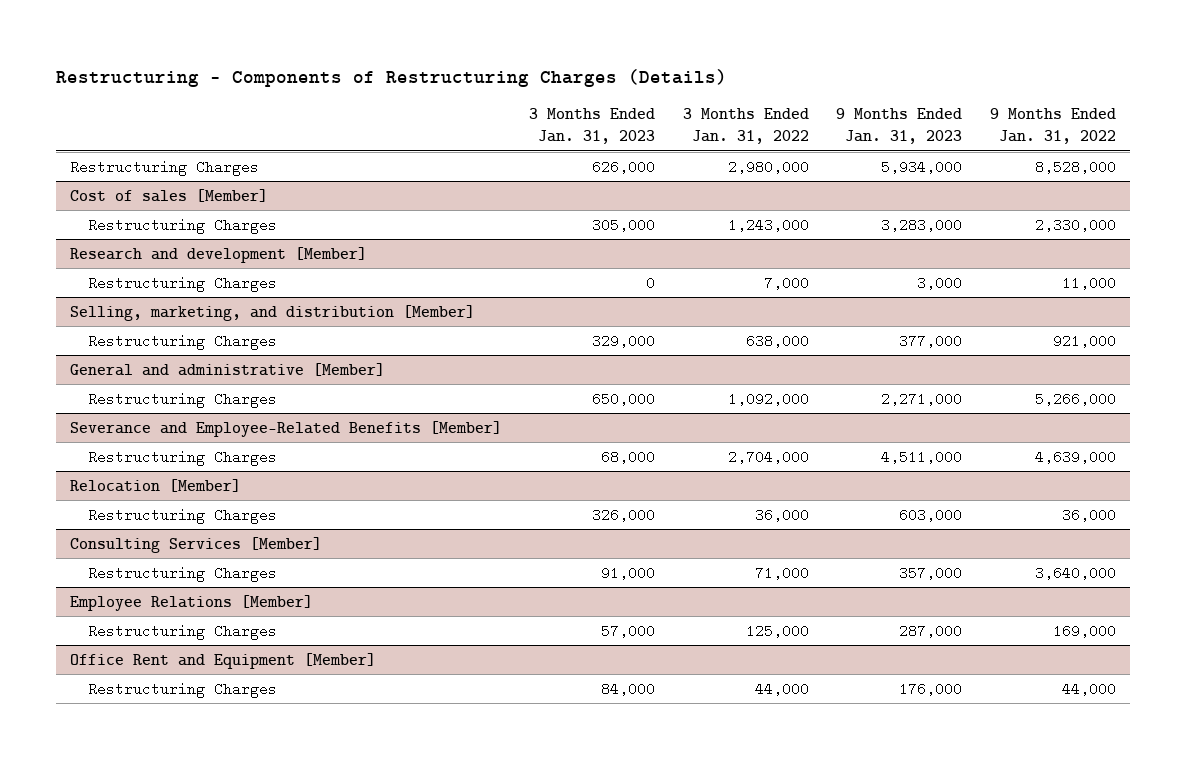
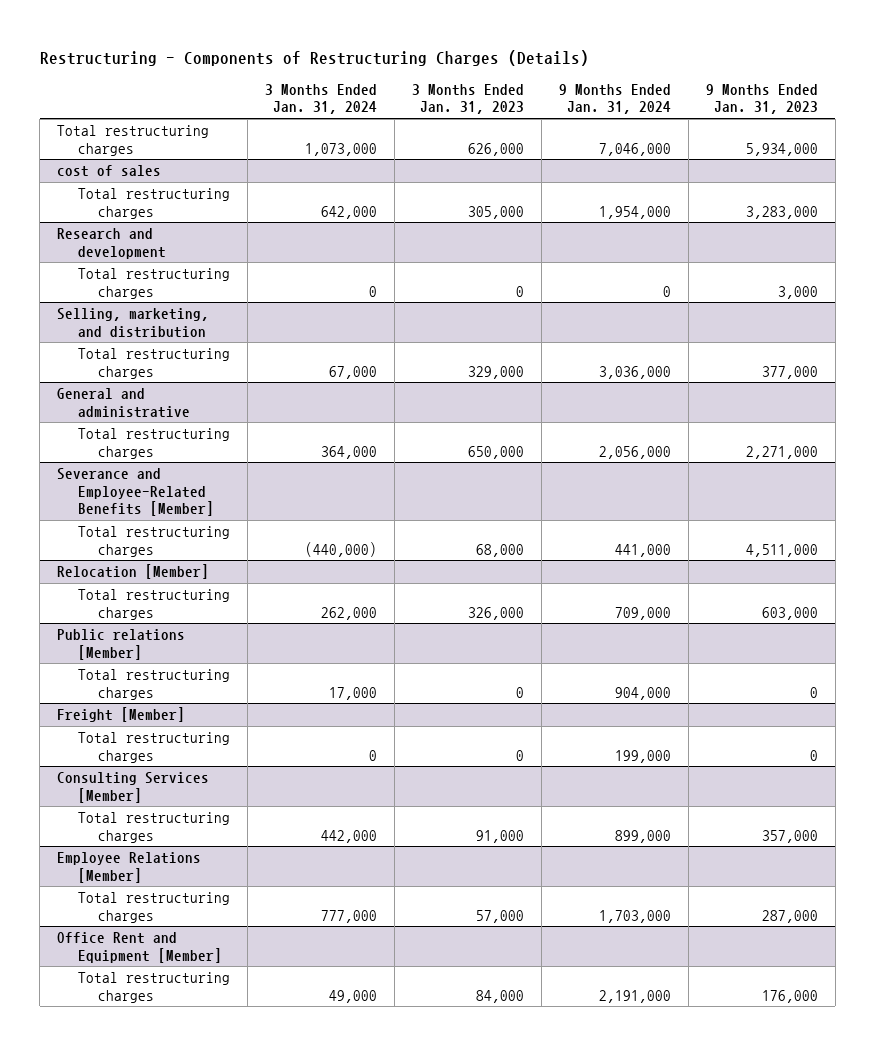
- | 3 Months Ended Jan. 31, 2023 | 3 Months Ended Jan. 31, 2022 | 9 Months Ended Jan. 31, 2023 | 9 Months Ended Jan. 31, 2022
+ | 3 Months Ended Jan. 31, 2024 | 3 Months Ended Jan. 31, 2023 | 9 Months Ended Jan. 31, 2024 | 9 Months Ended Jan. 31, 2023
- Restructuring Charges | 626,000 | 2,980,000 | 5,934,000 | 8,528,000
- Cost of sales [Member]
- Restructuring Charges | 305,000 | 1,243,000 | 3,283,000 | 2,330,000
- Research and development [Member]
- Restructuring Charges | 0 | 7,000 | 3,000 | 11,000
- Selling, marketing, and distribution [Member]
- Restructuring Charges | 329,000 | 638,000 | 377,000 | 921,000
- General and administrative [Member]
- Restructuring Charges | 650,000 | 1,092,000 | 2,271,000 | 5,266,000
+ Total restructuring charges | 1,073,000 | 626,000 | 7,046,000 | 5,934,000
+ cost of sales
+ Total restructuring charges | 642,000 | 305,000 | 1,954,000 | 3,283,000
+ Research and development
+ Total restructuring charges | 0 | 0 | 0 | 3,000
+ Selling, marketing, and distribution
+ Total restructuring charges | 67,000 | 329,000 | 3,036,000 | 377,000
+ General and administrative
+ Total restructuring charges | 364,000 | 650,000 | 2,056,000 | 2,271,000
@ Severance and Employee-Related Benefits [Member]
- Restructuring Charges | 68,000 | 2,704,000 | 4,511,000 | 4,639,000
+ Total restructuring charges | (440,000) | 68,000 | 441,000 | 4,511,000
@ Relocation [Member]
- Restructuring Charges | 326,000 | 36,000 | 603,000 | 36,000
+ Total restructuring charges | 262,000 | 326,000 | 709,000 | 603,000
+ Public relations [Member]
+ Total restructuring charges | 17,000 | 0 | 904,000 | 0
+ Freight [Member]
+ Total restructuring charges | 0 | 0 | 199,000 | 0
@ Consulting Services [Member]
- Restructuring Charges | 91,000 | 71,000 | 357,000 | 3,640,000
+ Total restructuring charges | 442,000 | 91,000 | 899,000 | 357,000
@ Employee Relations [Member]
- Restructuring Charges | 57,000 | 125,000 | 287,000 | 169,000
+ Total restructuring charges | 777,000 | 57,000 | 1,703,000 | 287,000
@ Office Rent and Equipment [Member]
- Restructuring Charges | 84,000 | 44,000 | 176,000 | 44,000
+ Total restructuring charges | 49,000 | 84,000 | 2,191,000 | 176,000

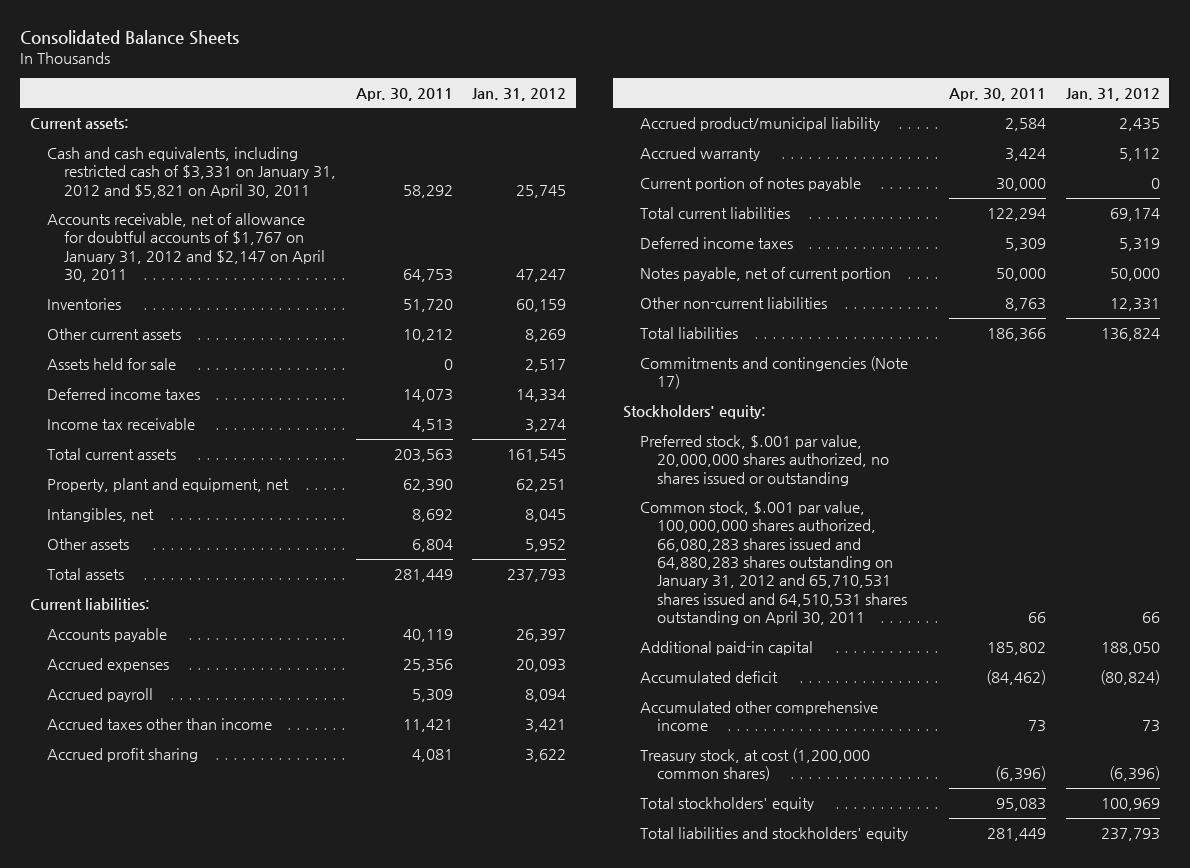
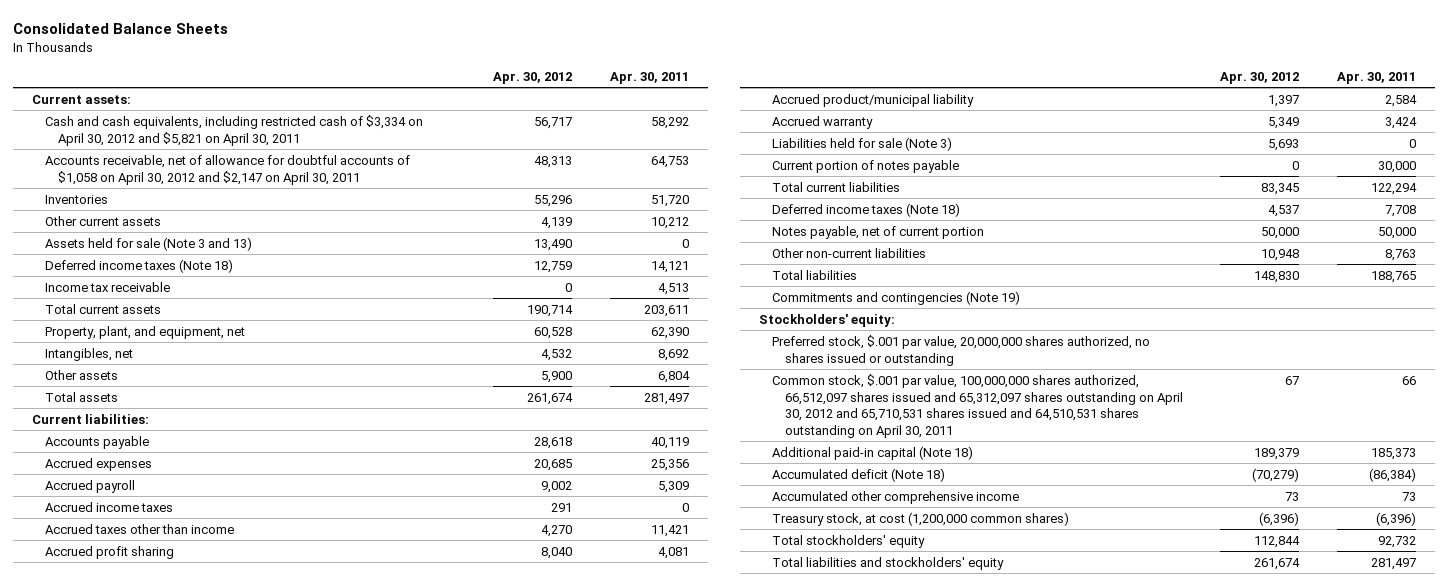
- | Apr. 30, 2011 | Jan. 31, 2012
+ | Apr. 30, 2012 | Apr. 30, 2011
- Cash and cash equivalents, including restricted cash of $3,331 on January 31, 2012 and $5,821 on April 30, 2011 | 58,292 | 25,745
- Accounts receivable, net of allowance for doubtful accounts of $1,767 on January 31, 2012 and $2,147 on April 30, 2011 | 64,753 | 47,247
+ Cash and cash equivalents, including restricted cash of $3,334 on April 30, 2012 and $5,821 on April 30, 2011 | 56,717 | 58,292
+ Accounts receivable, net of allowance for doubtful accounts of $1,058 on April 30, 2012 and $2,147 on April 30, 2011 | 48,313 | 64,753
- Assets held for sale | 0 | 2,517
- Deferred income taxes | 14,073 | 14,334
+ Assets held for sale (Note 3 and 13) | 13,490 | 0
+ Deferred income taxes (Note 18) | 12,759 | 14,121
- Total current assets | 203,563 | 161,545
- Property, plant and equipment, net | 62,390 | 62,251
+ Total current assets | 190,714 | 203,611
+ Property, plant, and equipment, net | 60,528 | 62,390
- Total assets | 281,449 | 237,793
+ Total assets | 261,674 | 281,497
+ Accrued income taxes | 291 | 0
+ Liabilities held for sale (Note 3) | 5,693 | 0
- Deferred income taxes | 5,309 | 5,319
+ Deferred income taxes (Note 18) | 4,537 | 7,708
- Total liabilities | 186,366 | 136,824
- Commitments and contingencies (Note 17)
+ Total liabilities | 148,830 | 188,765
+ Commitments and contingencies (Note 19)
- Common stock, $.001 par value, 100,000,000 shares authorized, 66,080,283 shares issued and 64,880,283 shares outstanding on January 31, 2012 and 65,710,531 shares issued and 64,510,531 shares outstanding on April 30, 2011 | 66 | 66
- Additional paid-in capital | 185,802 | 188,050
- Accumulated deficit | (84,462) | (80,824)
+ Common stock, $.001 par value, 100,000,000 shares authorized, 66,512,097 shares issued and 65,312,097 shares outstanding on April 30, 2012 and 65,710,531 shares issued and 64,510,531 shares outstanding on April 30, 2011 | 67 | 66
+ Additional paid-in capital (Note 18) | 189,379 | 185,373
+ Accumulated deficit (Note 18) | (70,279) | (86,384)
- Total stockholders' equity | 95,083 | 100,969
- Total liabilities and stockholders' equity | 281,449 | 237,793
+ Total stockholders' equity | 112,844 | 92,732
+ Total liabilities and stockholders' equity | 261,674 | 281,497

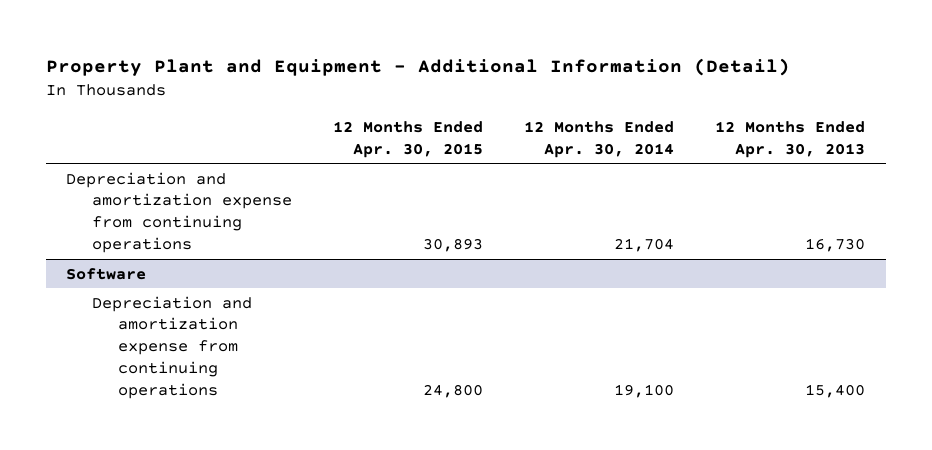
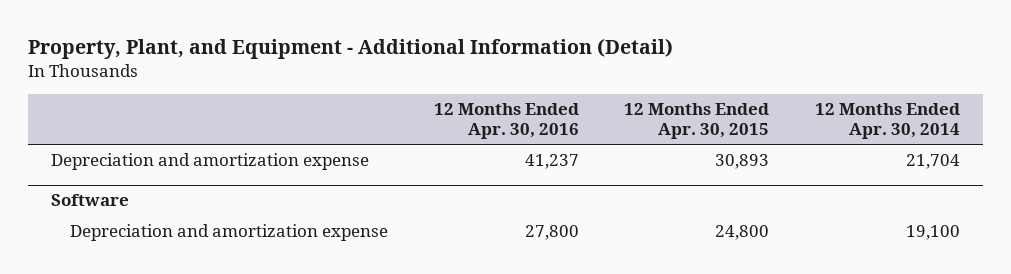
- Property Plant and Equipment - Additional Information (Detail)
+ Property, Plant, and Equipment - Additional Information (Detail)
- | 12 Months Ended Apr. 30, 2015 | 12 Months Ended Apr. 30, 2014 | 12 Months Ended Apr. 30, 2013
+ | 12 Months Ended Apr. 30, 2016 | 12 Months Ended Apr. 30, 2015 | 12 Months Ended Apr. 30, 2014
- Depreciation and amortization expense from continuing operations | 30,893 | 21,704 | 16,730
+ Depreciation and amortization expense | 41,237 | 30,893 | 21,704
@ Software
- Depreciation and amortization expense from continuing operations | 24,800 | 19,100 | 15,400
+ Depreciation and amortization expense | 27,800 | 24,800 | 19,100

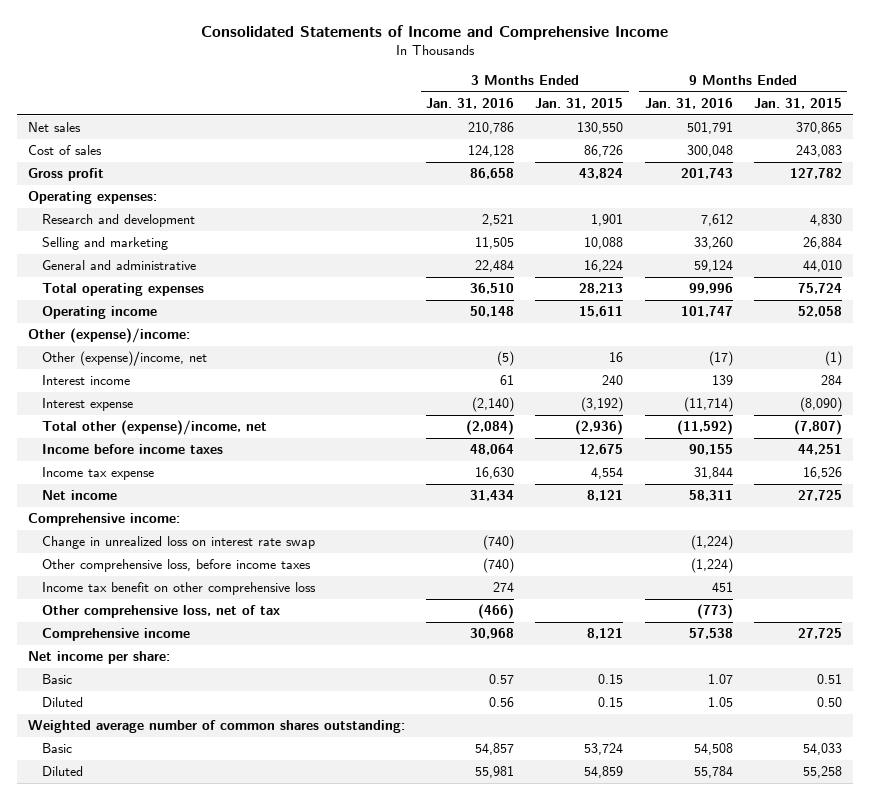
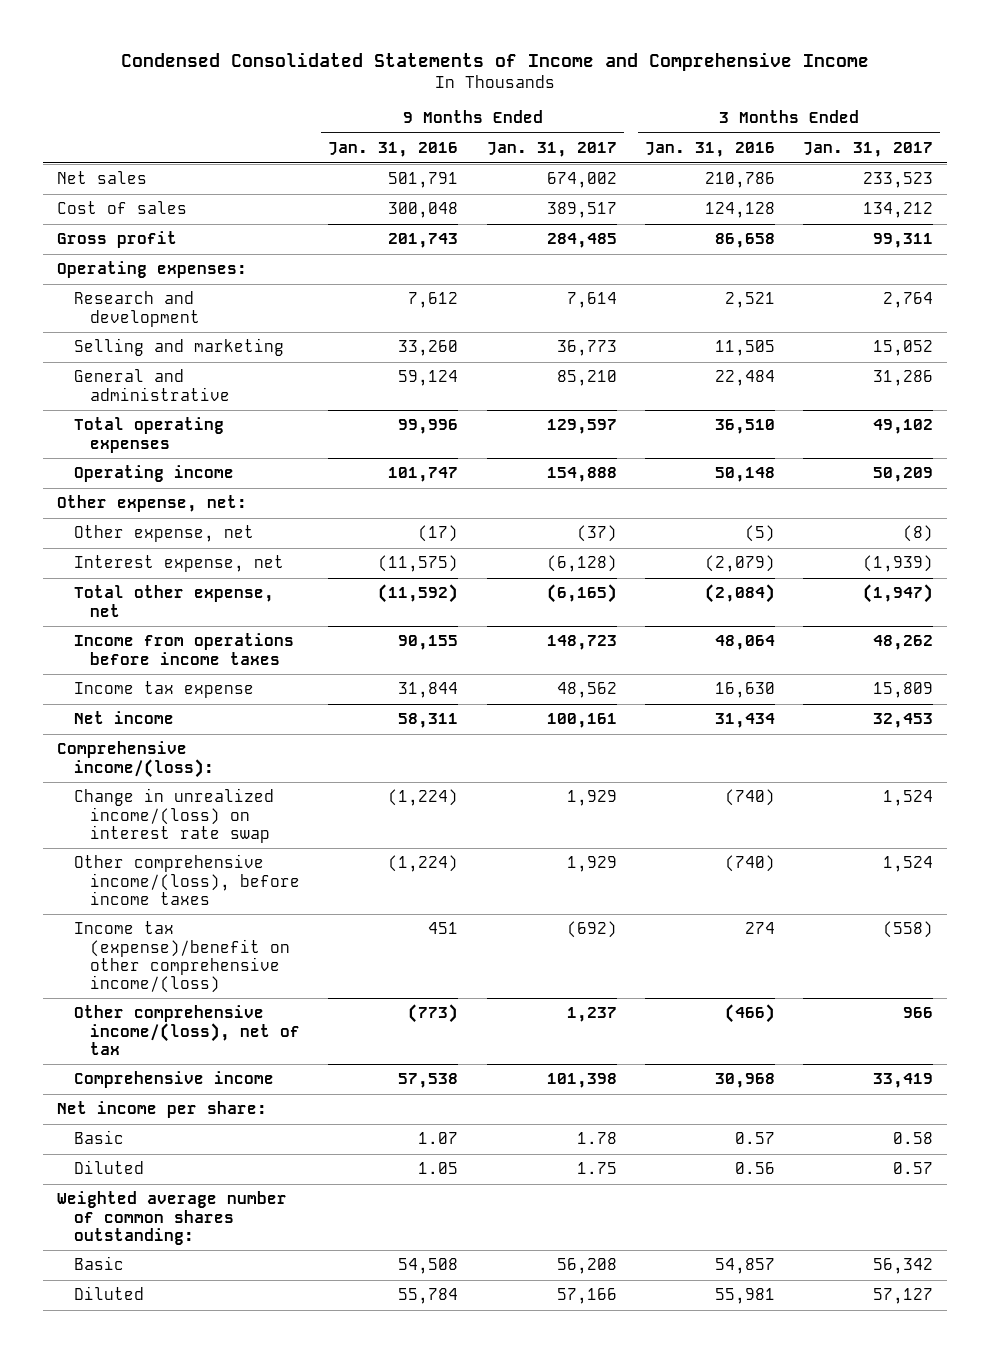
- Consolidated Statements of Income and Comprehensive Income
+ Condensed Consolidated Statements of Income and Comprehensive Income
- | 3 Months Ended Jan. 31, 2016 | 3 Months Ended Jan. 31, 2015 | 9 Months Ended Jan. 31, 2016 | 9 Months Ended Jan. 31, 2015
+ | 9 Months Ended Jan. 31, 2016 | 9 Months Ended Jan. 31, 2017 | 3 Months Ended Jan. 31, 2016 | 3 Months Ended Jan. 31, 2017
- Other (expense)/income:
- Other (expense)/income, net | (5) | 16 | (17) | (1)
- Interest income | 61 | 240 | 139 | 284
- Interest expense | (2,140) | (3,192) | (11,714) | (8,090)
- Total other (expense)/income, net | (2,084) | (2,936) | (11,592) | (7,807)
- Income before income taxes | 48,064 | 12,675 | 90,155 | 44,251
+ Other expense, net:
+ Other expense, net | (17) | (37) | (5) | (8)
+ Interest expense, net | (11,575) | (6,128) | (2,079) | (1,939)
+ Total other expense, net | (11,592) | (6,165) | (2,084) | (1,947)
+ Income from operations before income taxes | 90,155 | 148,723 | 48,064 | 48,262
- Comprehensive income:
- Change in unrealized loss on interest rate swap | (740) | | (1,224) |
- Other comprehensive loss, before income taxes | (740) | | (1,224) |
- Income tax benefit on other comprehensive loss | 274 | | 451 |
- Other comprehensive loss, net of tax | (466) | | (773) |
+ Comprehensive income/(loss):
+ Change in unrealized income/(loss) on interest rate swap | (1,224) | 1,929 | (740) | 1,524
+ Other comprehensive income/(loss), before income taxes | (1,224) | 1,929 | (740) | 1,524
+ Income tax (expense)/benefit on other comprehensive income/(loss) | 451 | (692) | 274 | (558)
+ Other comprehensive income/(loss), net of tax | (773) | 1,237 | (466) | 966

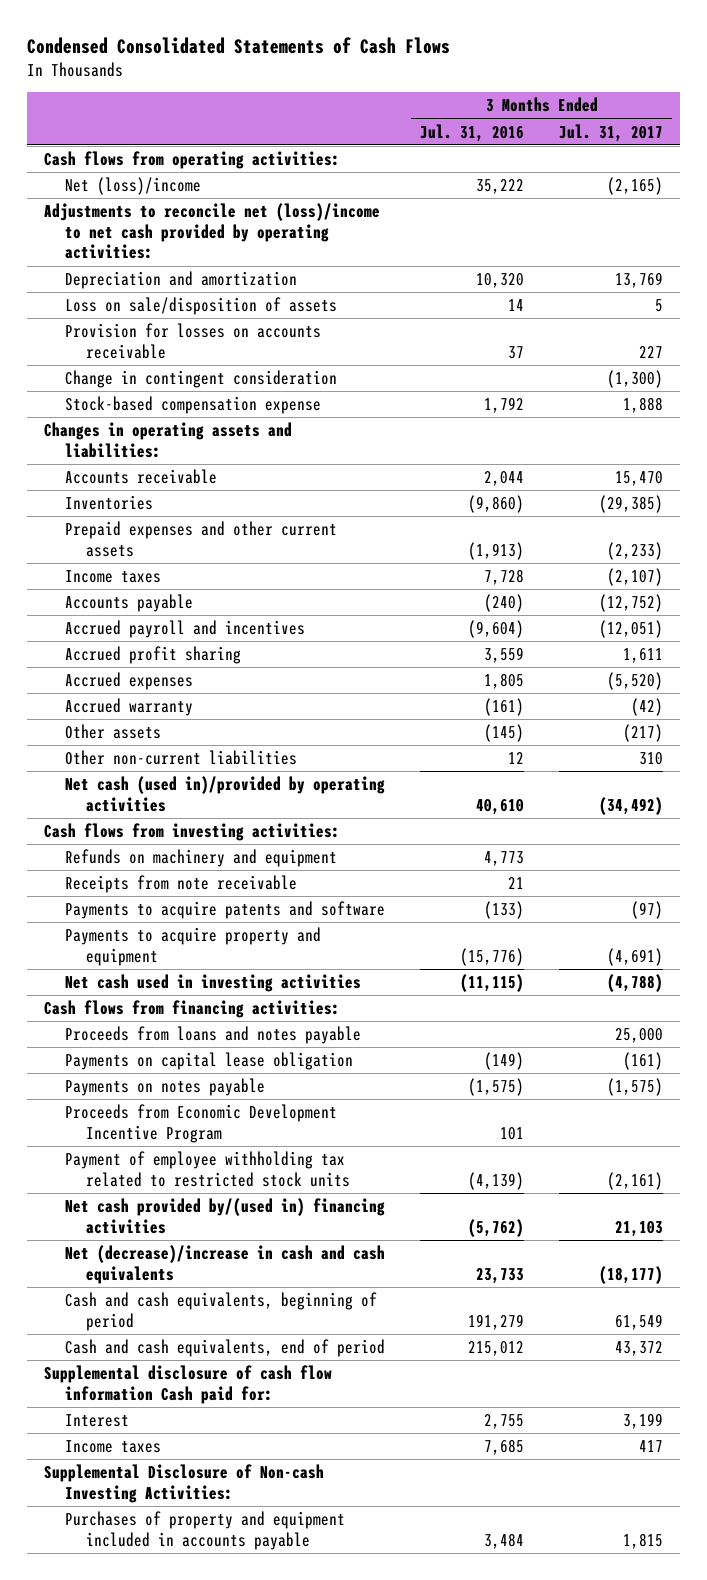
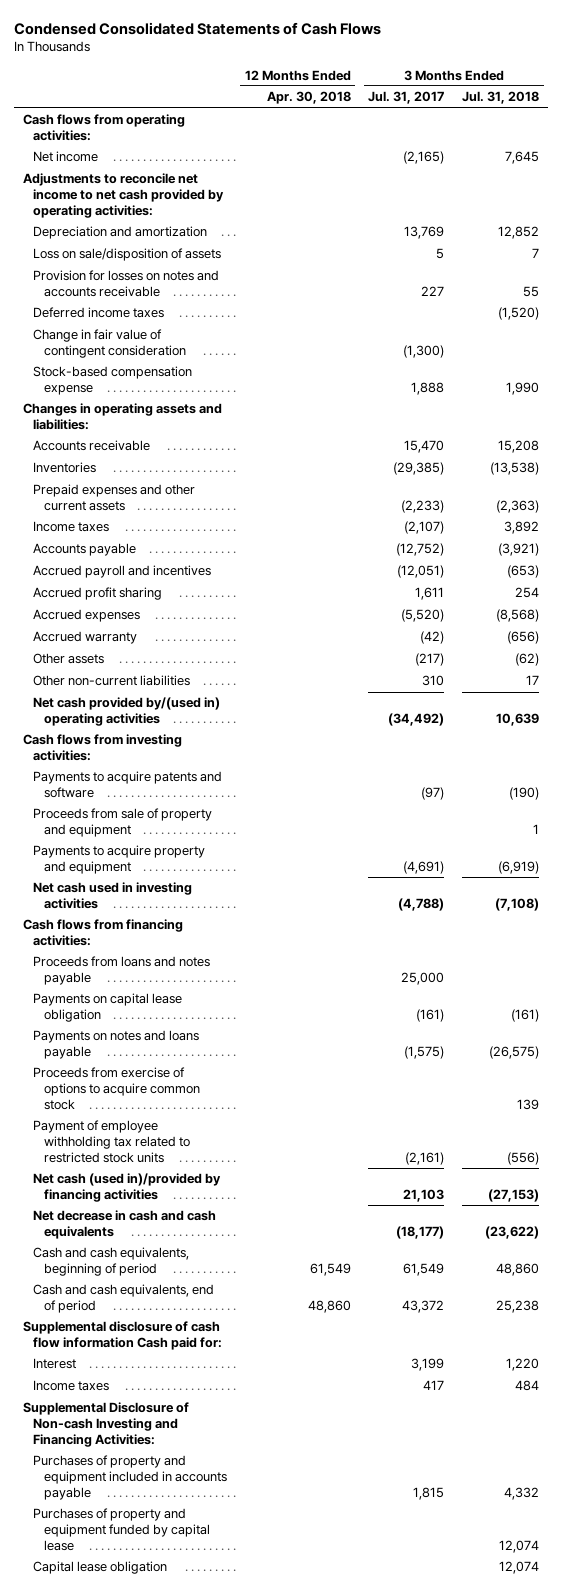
- | 3 Months Ended Jul. 31, 2016 | 3 Months Ended Jul. 31, 2017
+ | 12 Months Ended Apr. 30, 2018 | 3 Months Ended Jul. 31, 2017 | 3 Months Ended Jul. 31, 2018
- Net (loss)/income | 35,222 | (2,165)
- Adjustments to reconcile net (loss)/income to net cash provided by operating activities:
+ Net income | | (2,165) | 7,645
+ Adjustments to reconcile net income to net cash provided by operating activities:
- Provision for losses on accounts receivable | 37 | 227
- Change in contingent consideration | | (1,300)
+ Provision for losses on notes and accounts receivable | | 227 | 55
+ Deferred income taxes | | | (1,520)
+ Change in fair value of contingent consideration | | (1,300) |
- Net cash (used in)/provided by operating activities | 40,610 | (34,492)
+ Net cash provided by/(used in) operating activities | | (34,492) | 10,639
- Refunds on machinery and equipment | 4,773 |
- Receipts from note receivable | 21 |
+ Proceeds from sale of property and equipment | | | 1
- Payments on notes payable | (1,575) | (1,575)
- Proceeds from Economic Development Incentive Program | 101 |
+ Payments on notes and loans payable | | (1,575) | (26,575)
+ Proceeds from exercise of options to acquire common stock | | | 139
- Net cash provided by/(used in) financing activities | (5,762) | 21,103
- Net (decrease)/increase in cash and cash equivalents | 23,733 | (18,177)
+ Net cash (used in)/provided by financing activities | | 21,103 | (27,153)
+ Net decrease in cash and cash equivalents | | (18,177) | (23,622)
- Supplemental Disclosure of Non-cash Investing Activities:
+ Supplemental Disclosure of Non-cash Investing and Financing Activities:
+ Purchases of property and equipment funded by capital lease | | | 12,074
+ Capital lease obligation | | | 12,074

